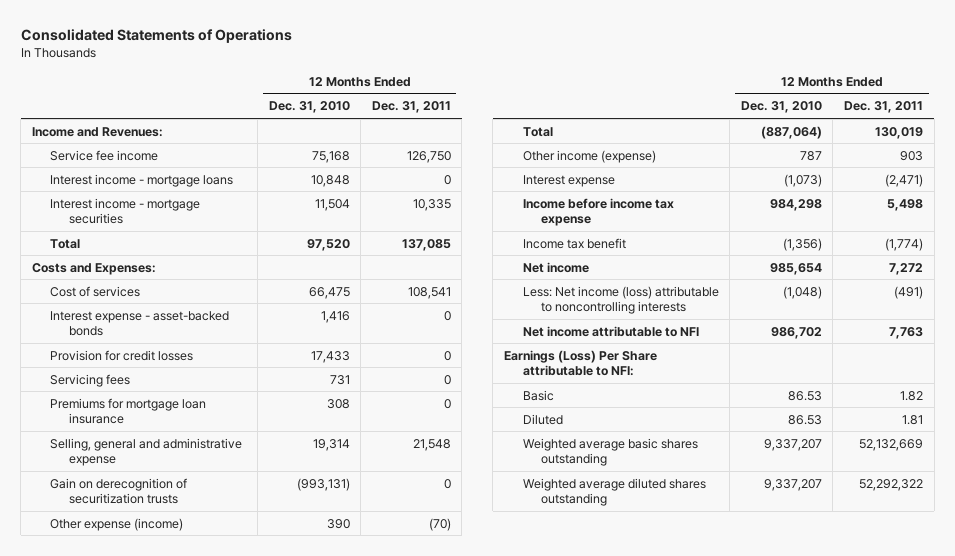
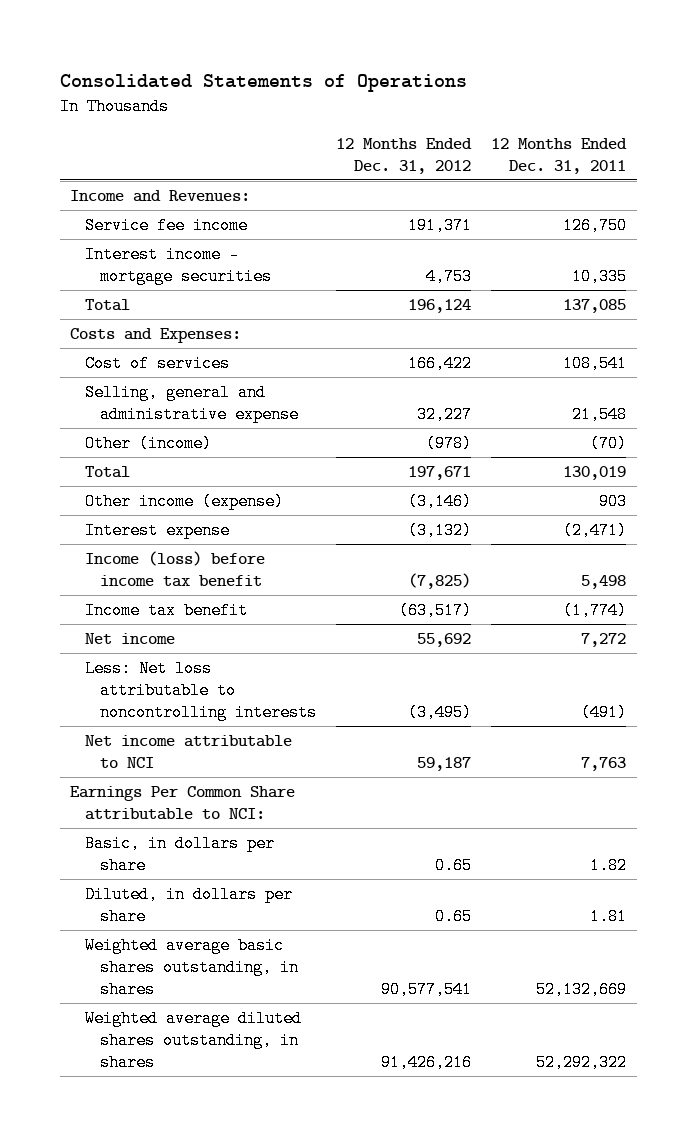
- | 12 Months Ended Dec. 31, 2010 | 12 Months Ended Dec. 31, 2011
+ | 12 Months Ended Dec. 31, 2012 | 12 Months Ended Dec. 31, 2011
- Interest income - mortgage loans | 10,848 | 0
- Interest expense - asset-backed bonds | 1,416 | 0
- Provision for credit losses | 17,433 | 0
- Servicing fees | 731 | 0
- Premiums for mortgage loan insurance | 308 | 0
- Gain on derecognition of securitization trusts | (993,131) | 0
- Other expense (income) | 390 | (70)
+ Other (income) | (978) | (70)
- Income before income tax expense | 984,298 | 5,498
+ Income (loss) before income tax benefit | (7,825) | 5,498
- Less: Net income (loss) attributable to noncontrolling interests | (1,048) | (491)
- Net income attributable to NFI | 986,702 | 7,763
- Earnings (Loss) Per Share attributable to NFI:
- Basic | 86.53 | 1.82
- Diluted | 86.53 | 1.81
- Weighted average basic shares outstanding | 9,337,207 | 52,132,669
- Weighted average diluted shares outstanding | 9,337,207 | 52,292,322
+ Less: Net loss attributable to noncontrolling interests | (3,495) | (491)
+ Net income attributable to NCI | 59,187 | 7,763
+ Earnings Per Common Share attributable to NCI:
+ Basic, in dollars per share | 0.65 | 1.82
+ Diluted, in dollars per share | 0.65 | 1.81
+ Weighted average basic shares outstanding, in shares | 90,577,541 | 52,132,669
+ Weighted average diluted shares outstanding, in shares | 91,426,216 | 52,292,322

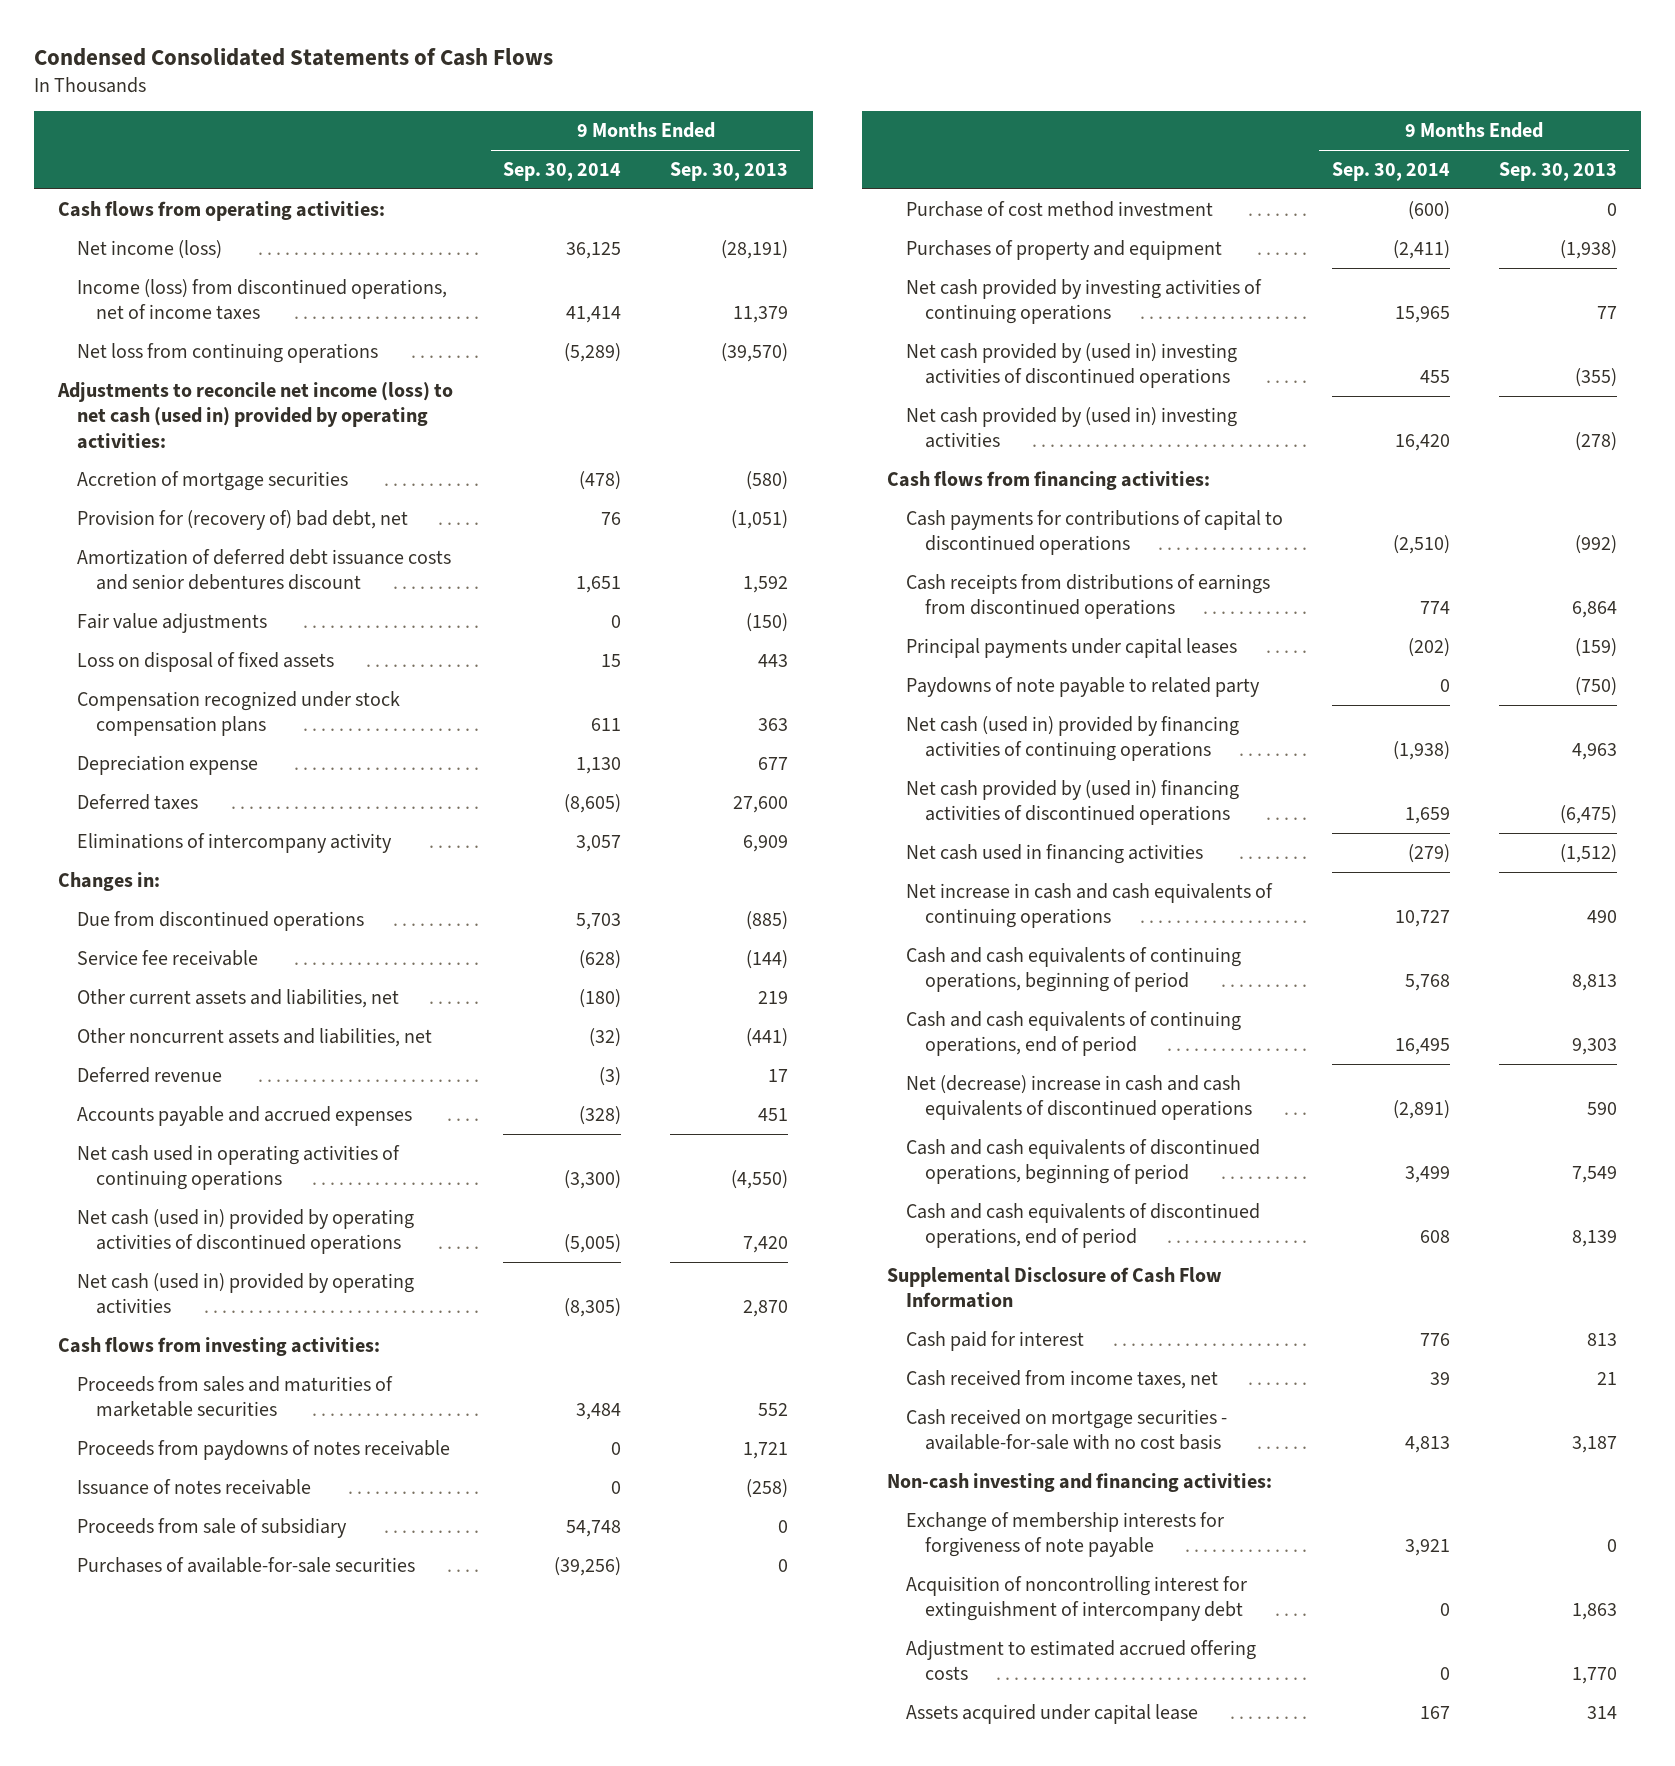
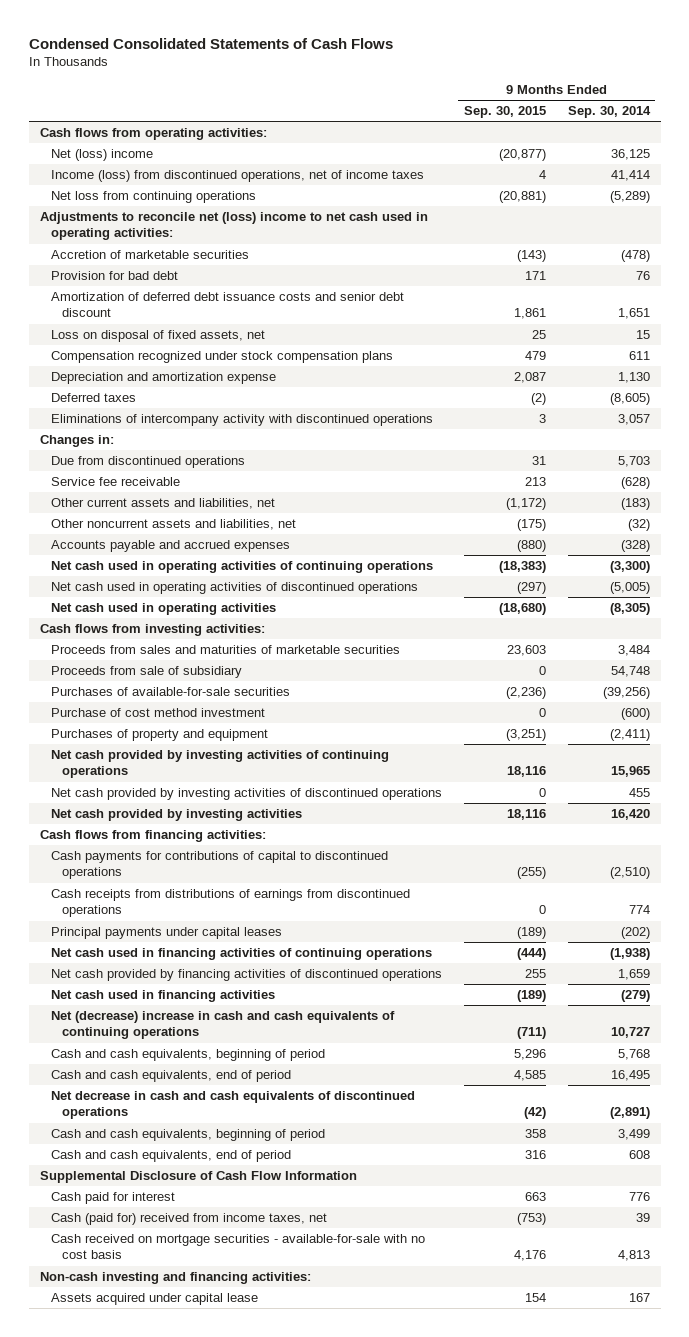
- | 9 Months Ended Sep. 30, 2014 | 9 Months Ended Sep. 30, 2013
+ | 9 Months Ended Sep. 30, 2015 | 9 Months Ended Sep. 30, 2014
- Net income (loss) | 36,125 | (28,191)
+ Net (loss) income | (20,877) | 36,125
- Adjustments to reconcile net income (loss) to net cash (used in) provided by operating activities:
- Accretion of mortgage securities | (478) | (580)
- Provision for (recovery of) bad debt, net | 76 | (1,051)
- Amortization of deferred debt issuance costs and senior debentures discount | 1,651 | 1,592
- Fair value adjustments | 0 | (150)
- Loss on disposal of fixed assets | 15 | 443
+ Adjustments to reconcile net (loss) income to net cash used in operating activities:
+ Accretion of marketable securities | (143) | (478)
+ Provision for bad debt | 171 | 76
+ Amortization of deferred debt issuance costs and senior debt discount | 1,861 | 1,651
+ Loss on disposal of fixed assets, net | 25 | 15
- Depreciation expense | 1,130 | 677
+ Depreciation and amortization expense | 2,087 | 1,130
- Eliminations of intercompany activity | 3,057 | 6,909
+ Eliminations of intercompany activity with discontinued operations | 3 | 3,057
- Other current assets and liabilities, net | (180) | 219
+ Other current assets and liabilities, net | (1,172) | (183)
- Deferred revenue | (3) | 17
- Net cash (used in) provided by operating activities of discontinued operations | (5,005) | 7,420
- Net cash (used in) provided by operating activities | (8,305) | 2,870
+ Net cash used in operating activities of discontinued operations | (297) | (5,005)
+ Net cash used in operating activities | (18,680) | (8,305)
- Proceeds from paydowns of notes receivable | 0 | 1,721
- Issuance of notes receivable | 0 | (258)
- Net cash provided by (used in) investing activities of discontinued operations | 455 | (355)
- Net cash provided by (used in) investing activities | 16,420 | (278)
+ Net cash provided by investing activities of discontinued operations | 0 | 455
+ Net cash provided by investing activities | 18,116 | 16,420
- Paydowns of note payable to related party | 0 | (750)
- Net cash (used in) provided by financing activities of continuing operations | (1,938) | 4,963
- Net cash provided by (used in) financing activities of discontinued operations | 1,659 | (6,475)
+ Net cash used in financing activities of continuing operations | (444) | (1,938)
+ Net cash provided by financing activities of discontinued operations | 255 | 1,659
- Net increase in cash and cash equivalents of continuing operations | 10,727 | 490
- Cash and cash equivalents of continuing operations, beginning of period | 5,768 | 8,813
- Cash and cash equivalents of continuing operations, end of period | 16,495 | 9,303
- Net (decrease) increase in cash and cash equivalents of discontinued operations | (2,891) | 590
- Cash and cash equivalents of discontinued operations, beginning of period | 3,499 | 7,549
- Cash and cash equivalents of discontinued operations, end of period | 608 | 8,139
+ Net (decrease) increase in cash and cash equivalents of continuing operations | (711) | 10,727
+ Cash and cash equivalents, beginning of period | 5,296 | 5,768
+ Cash and cash equivalents, end of period | 4,585 | 16,495
+ Net decrease in cash and cash equivalents of discontinued operations | (42) | (2,891)
+ Cash and cash equivalents, beginning of period | 358 | 3,499
+ Cash and cash equivalents, end of period | 316 | 608
- Cash received from income taxes, net | 39 | 21
+ Cash (paid for) received from income taxes, net | (753) | 39
- Exchange of membership interests for forgiveness of note payable | 3,921 | 0
- Acquisition of noncontrolling interest for extinguishment of intercompany debt | 0 | 1,863
- Adjustment to estimated accrued offering costs | 0 | 1,770

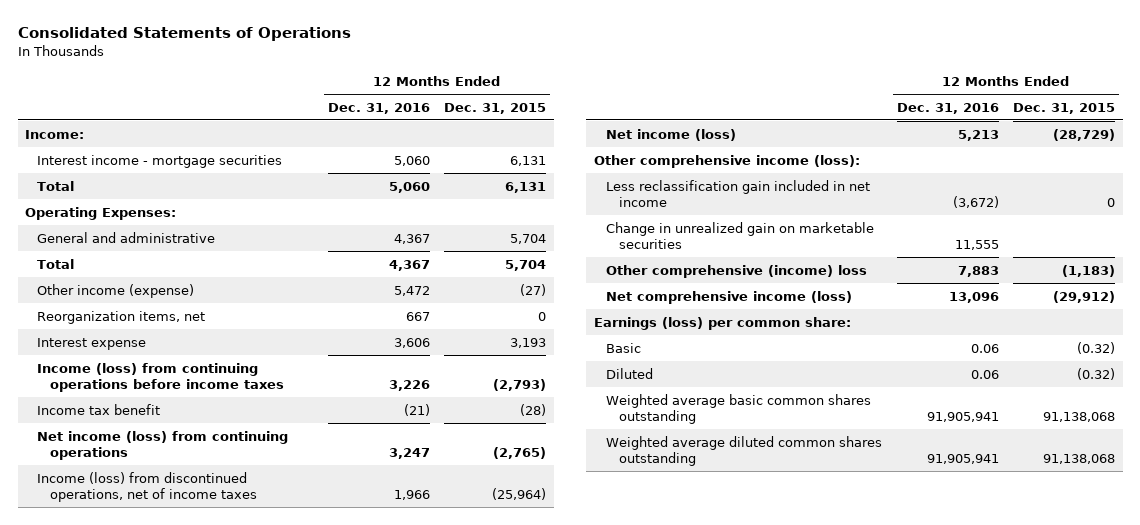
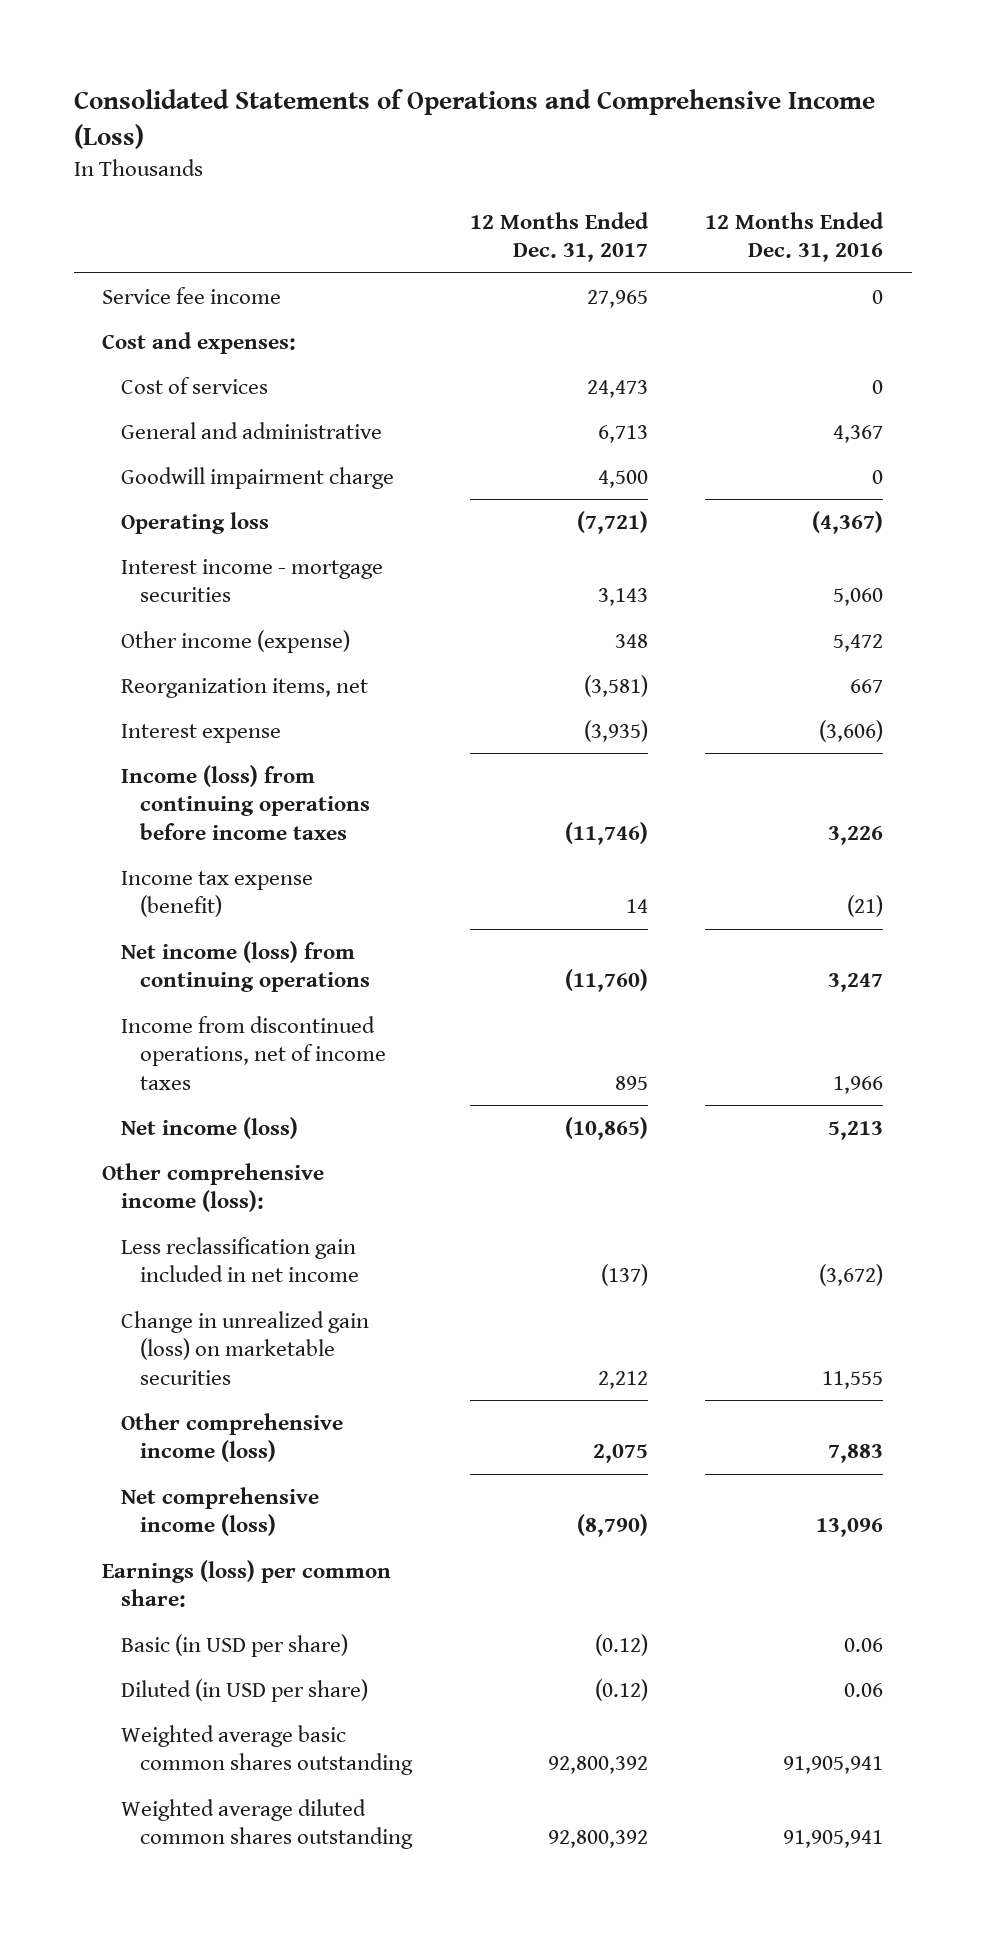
- Consolidated Statements of Operations
+ Consolidated Statements of Operations and Comprehensive Income (Loss)
- | 12 Months Ended Dec. 31, 2016 | 12 Months Ended Dec. 31, 2015
+ | 12 Months Ended Dec. 31, 2017 | 12 Months Ended Dec. 31, 2016
- Income:
- Total | 5,060 | 6,131
- Operating Expenses:
+ Service fee income | 27,965 | 0
+ Cost and expenses:
+ Cost of services | 24,473 | 0
- Total | 4,367 | 5,704
+ Goodwill impairment charge | 4,500 | 0
+ Operating loss | (7,721) | (4,367)
moved down: Interest income - mortgage securities | 3,143 | 5,060
- Interest expense | 3,606 | 3,193
+ Interest expense | (3,935) | (3,606)
- Income tax benefit | (21) | (28)
+ Income tax expense (benefit) | 14 | (21)
- Income (loss) from discontinued operations, net of income taxes | 1,966 | (25,964)
+ Income from discontinued operations, net of income taxes | 895 | 1,966
- Change in unrealized gain on marketable securities | 11,555 |
- Other comprehensive (income) loss | 7,883 | (1,183)
+ Change in unrealized gain (loss) on marketable securities | 2,212 | 11,555
+ Other comprehensive income (loss) | 2,075 | 7,883
- Basic | 0.06 | (0.32)
- Diluted | 0.06 | (0.32)
+ Basic (in USD per share) | (0.12) | 0.06
+ Diluted (in USD per share) | (0.12) | 0.06

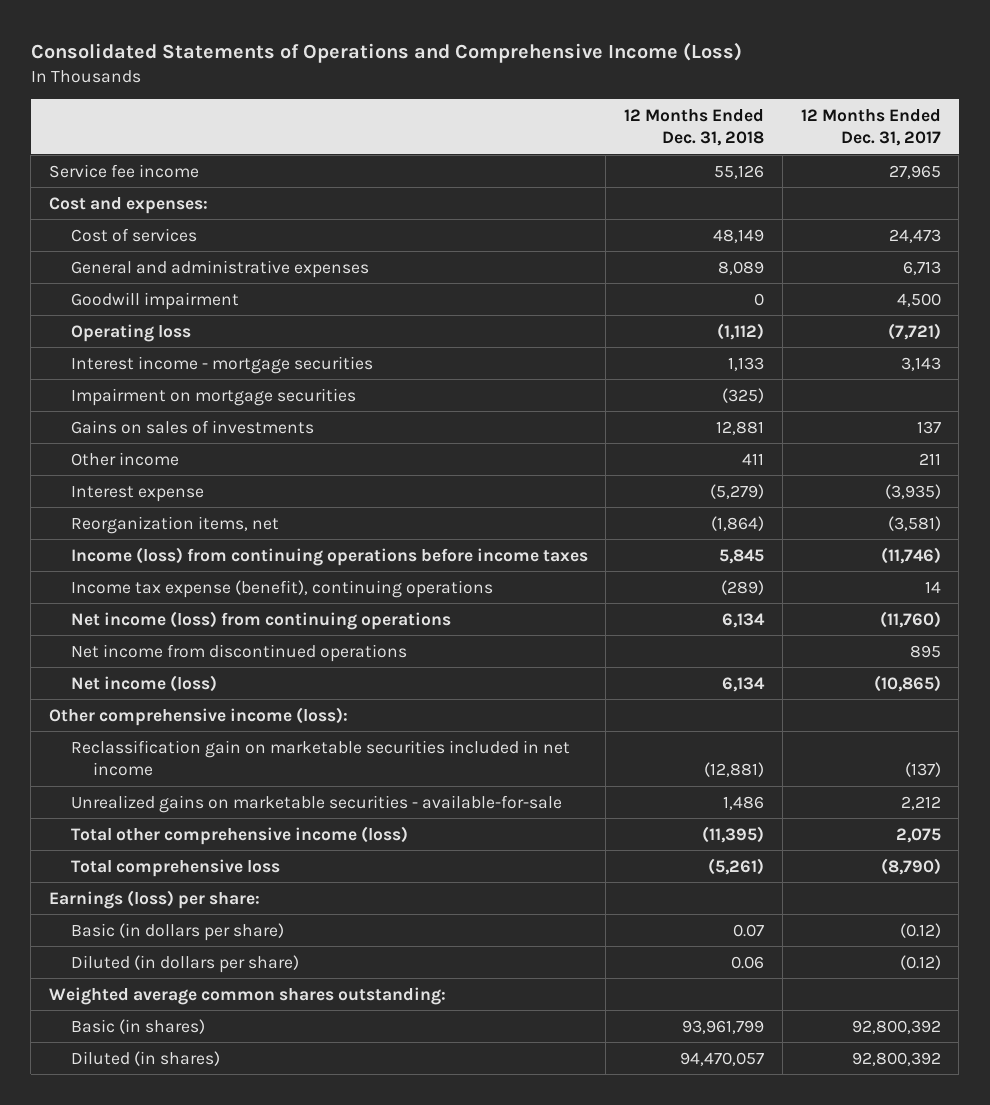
- | 12 Months Ended Dec. 31, 2017 | 12 Months Ended Dec. 31, 2016
+ | 12 Months Ended Dec. 31, 2018 | 12 Months Ended Dec. 31, 2017
- General and administrative | 6,713 | 4,367
- Goodwill impairment charge | 4,500 | 0
+ General and administrative expenses | 8,089 | 6,713
+ Goodwill impairment | 0 | 4,500
- Other income (expense) | 348 | 5,472
+ Impairment on mortgage securities | (325) |
+ Gains on sales of investments | 12,881 | 137
+ Other income | 411 | 211
moved down: Reorganization items, net | (1,864) | (3,581)
- Income tax expense (benefit) | 14 | (21)
+ Income tax expense (benefit), continuing operations | (289) | 14
- Income from discontinued operations, net of income taxes | 895 | 1,966
+ Net income from discontinued operations | | 895
- Less reclassification gain included in net income | (137) | (3,672)
- Change in unrealized gain (loss) on marketable securities | 2,212 | 11,555
- Other comprehensive income (loss) | 2,075 | 7,883
- Net comprehensive income (loss) | (8,790) | 13,096
- Earnings (loss) per common share:
- Basic (in USD per share) | (0.12) | 0.06
- Diluted (in USD per share) | (0.12) | 0.06
- Weighted average basic common shares outstanding | 92,800,392 | 91,905,941
- Weighted average diluted common shares outstanding | 92,800,392 | 91,905,941
+ Reclassification gain on marketable securities included in net income | (12,881) | (137)
+ Unrealized gains on marketable securities - available-for-sale | 1,486 | 2,212
+ Total other comprehensive income (loss) | (11,395) | 2,075
+ Total comprehensive loss | (5,261) | (8,790)
+ Earnings (loss) per share:
+ Basic (in dollars per share) | 0.07 | (0.12)
+ Diluted (in dollars per share) | 0.06 | (0.12)
+ Weighted average common shares outstanding:
+ Basic (in shares) | 93,961,799 | 92,800,392
+ Diluted (in shares) | 94,470,057 | 92,800,392

